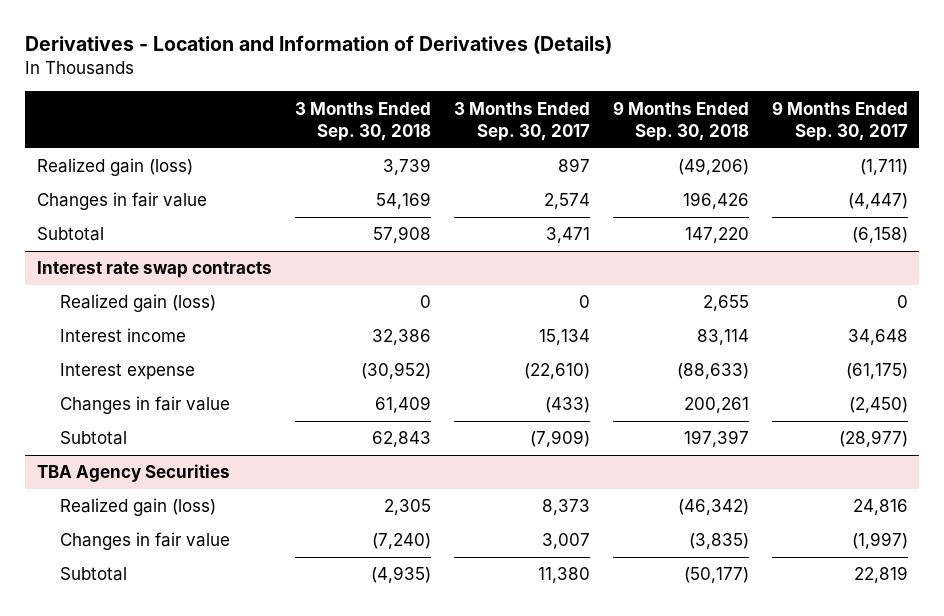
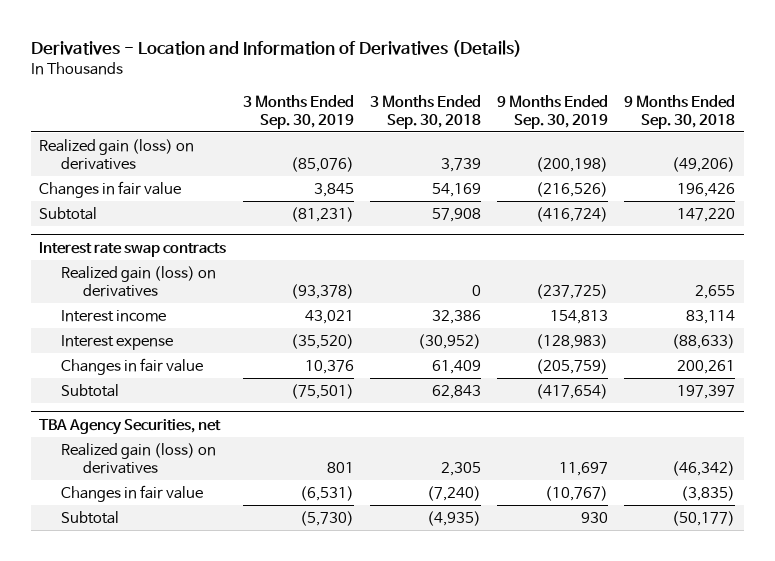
- | 3 Months Ended Sep. 30, 2018 | 3 Months Ended Sep. 30, 2017 | 9 Months Ended Sep. 30, 2018 | 9 Months Ended Sep. 30, 2017
+ | 3 Months Ended Sep. 30, 2019 | 3 Months Ended Sep. 30, 2018 | 9 Months Ended Sep. 30, 2019 | 9 Months Ended Sep. 30, 2018
- Realized gain (loss) | 3,739 | 897 | (49,206) | (1,711)
+ Realized gain (loss) on derivatives | (85,076) | 3,739 | (200,198) | (49,206)
@ Interest rate swap contracts
- Realized gain (loss) | 0 | 0 | 2,655 | 0
+ Realized gain (loss) on derivatives | (93,378) | 0 | (237,725) | 2,655
- TBA Agency Securities
- Realized gain (loss) | 2,305 | 8,373 | (46,342) | 24,816
+ TBA Agency Securities, net
+ Realized gain (loss) on derivatives | 801 | 2,305 | 11,697 | (46,342)

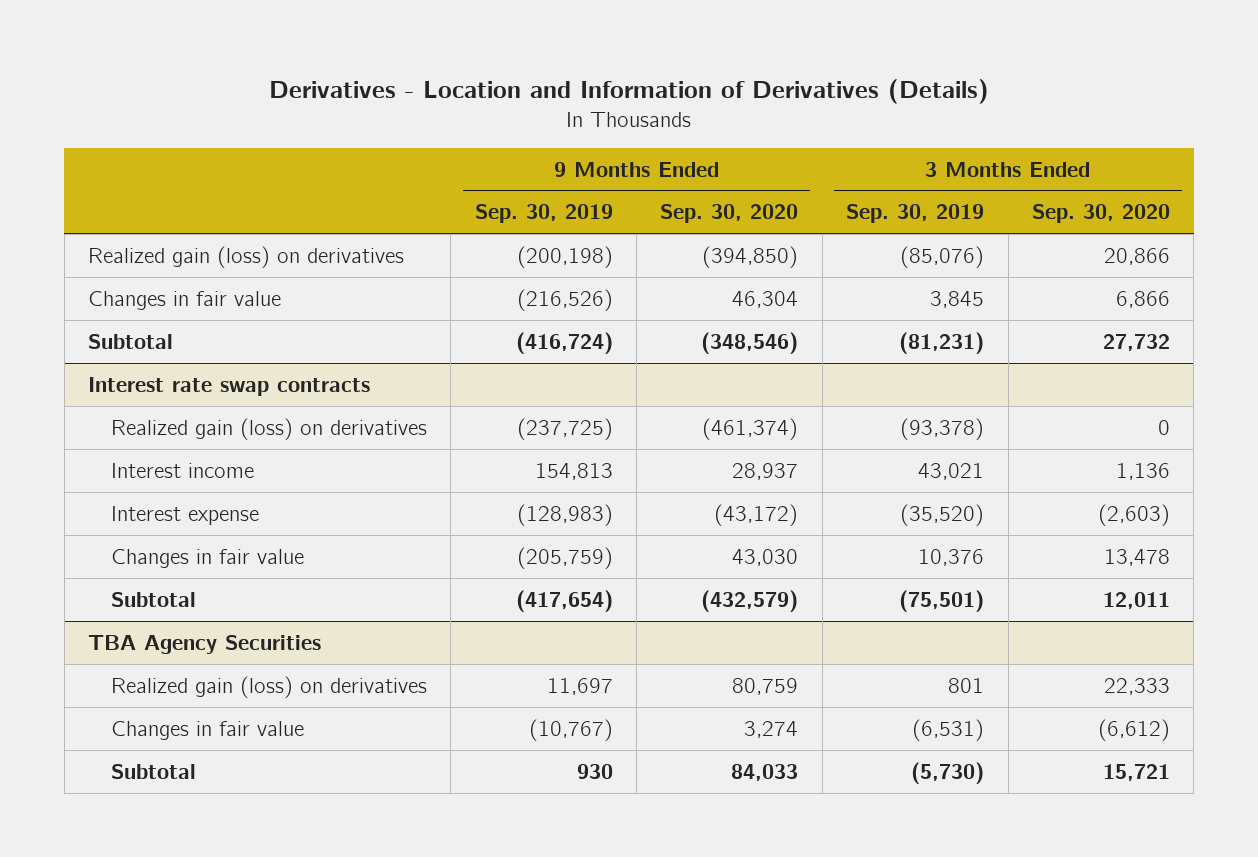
- | 3 Months Ended Sep. 30, 2019 | 3 Months Ended Sep. 30, 2018 | 9 Months Ended Sep. 30, 2019 | 9 Months Ended Sep. 30, 2018
+ | 9 Months Ended Sep. 30, 2019 | 9 Months Ended Sep. 30, 2020 | 3 Months Ended Sep. 30, 2019 | 3 Months Ended Sep. 30, 2020
- TBA Agency Securities, net
+ TBA Agency Securities

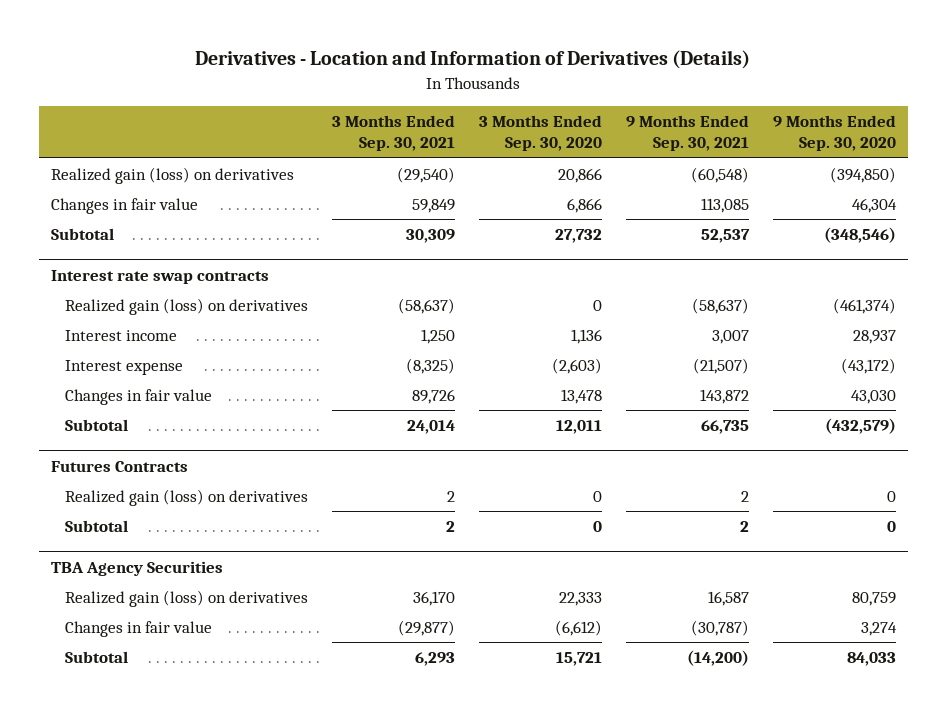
- | 9 Months Ended Sep. 30, 2019 | 9 Months Ended Sep. 30, 2020 | 3 Months Ended Sep. 30, 2019 | 3 Months Ended Sep. 30, 2020
+ | 3 Months Ended Sep. 30, 2021 | 3 Months Ended Sep. 30, 2020 | 9 Months Ended Sep. 30, 2021 | 9 Months Ended Sep. 30, 2020
+ Futures Contracts
+ Realized gain (loss) on derivatives | 2 | 0 | 2 | 0
+ Subtotal | 2 | 0 | 2 | 0

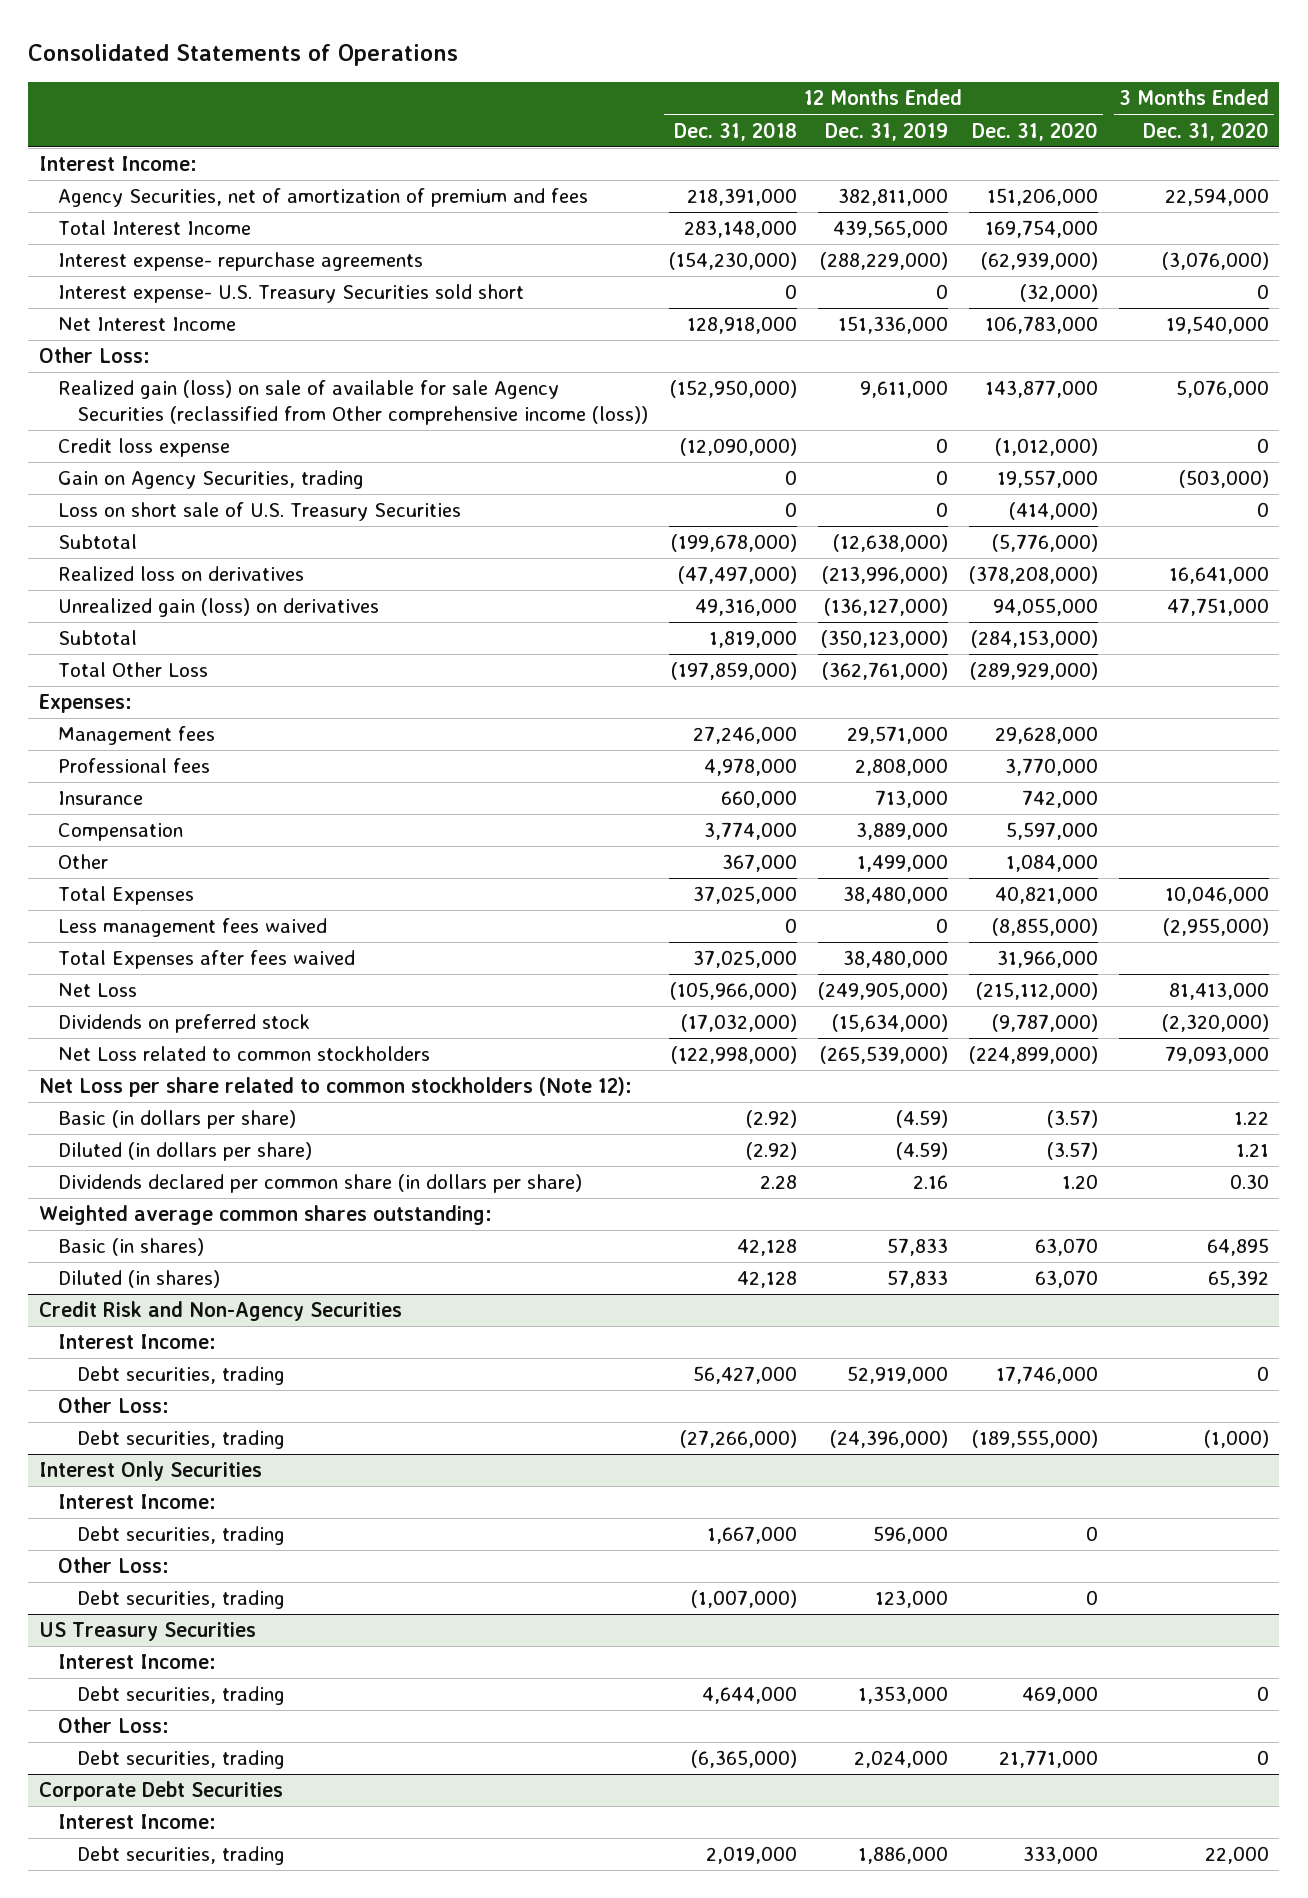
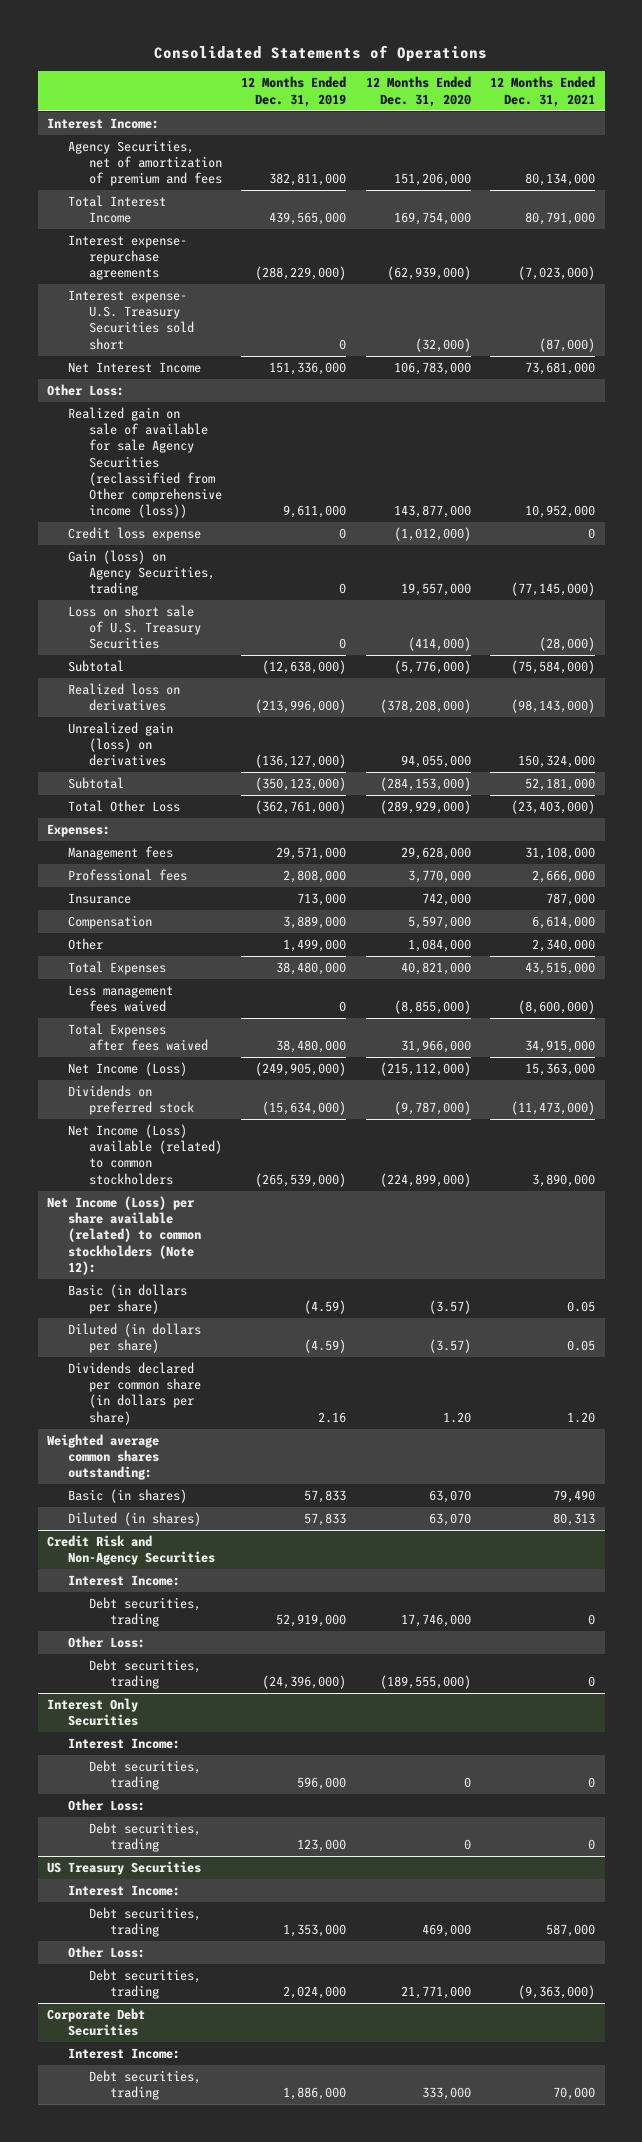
- | 12 Months Ended Dec. 31, 2018 | 12 Months Ended Dec. 31, 2019 | 12 Months Ended Dec. 31, 2020 | 3 Months Ended Dec. 31, 2020
+ | 12 Months Ended Dec. 31, 2019 | 12 Months Ended Dec. 31, 2020 | 12 Months Ended Dec. 31, 2021
- Realized gain (loss) on sale of available for sale Agency Securities (reclassified from Other comprehensive income (loss)) | (152,950,000) | 9,611,000 | 143,877,000 | 5,076,000
+ Realized gain on sale of available for sale Agency Securities (reclassified from Other comprehensive income (loss)) | 9,611,000 | 143,877,000 | 10,952,000
- Gain on Agency Securities, trading | 0 | 0 | 19,557,000 | (503,000)
+ Gain (loss) on Agency Securities, trading | 0 | 19,557,000 | (77,145,000)
- Net Loss | (105,966,000) | (249,905,000) | (215,112,000) | 81,413,000
+ Net Income (Loss) | (249,905,000) | (215,112,000) | 15,363,000
- Net Loss related to common stockholders | (122,998,000) | (265,539,000) | (224,899,000) | 79,093,000
- Net Loss per share related to common stockholders (Note 12):
+ Net Income (Loss) available (related) to common stockholders | (265,539,000) | (224,899,000) | 3,890,000
+ Net Income (Loss) per share available (related) to common stockholders (Note 12):

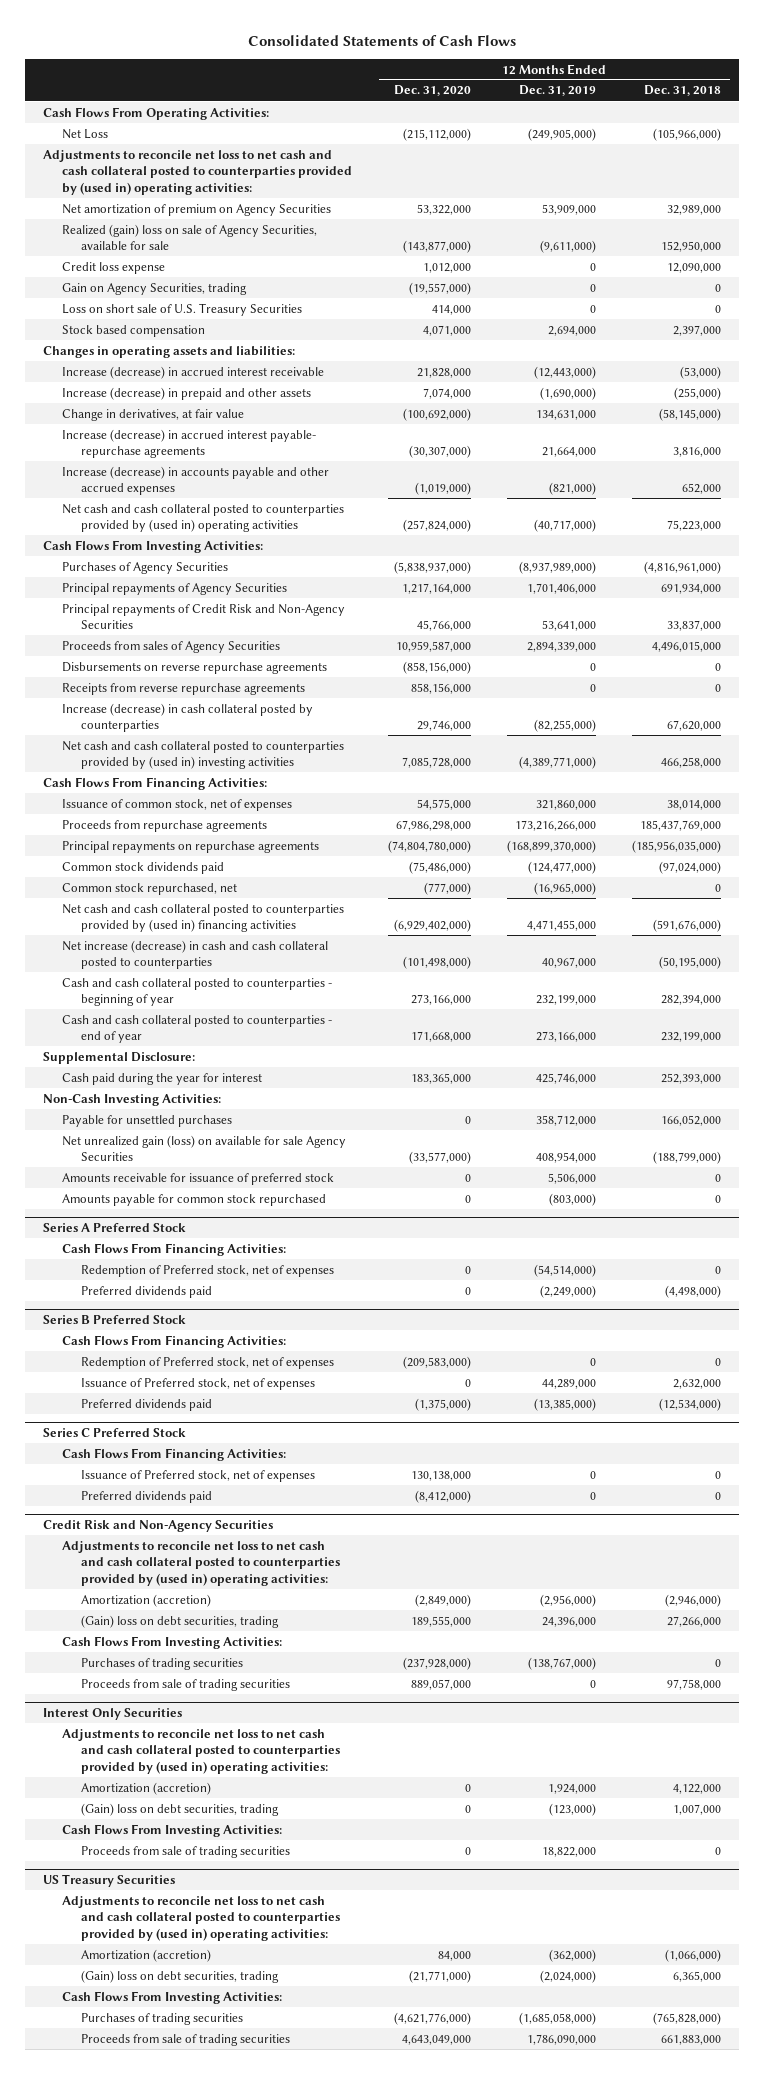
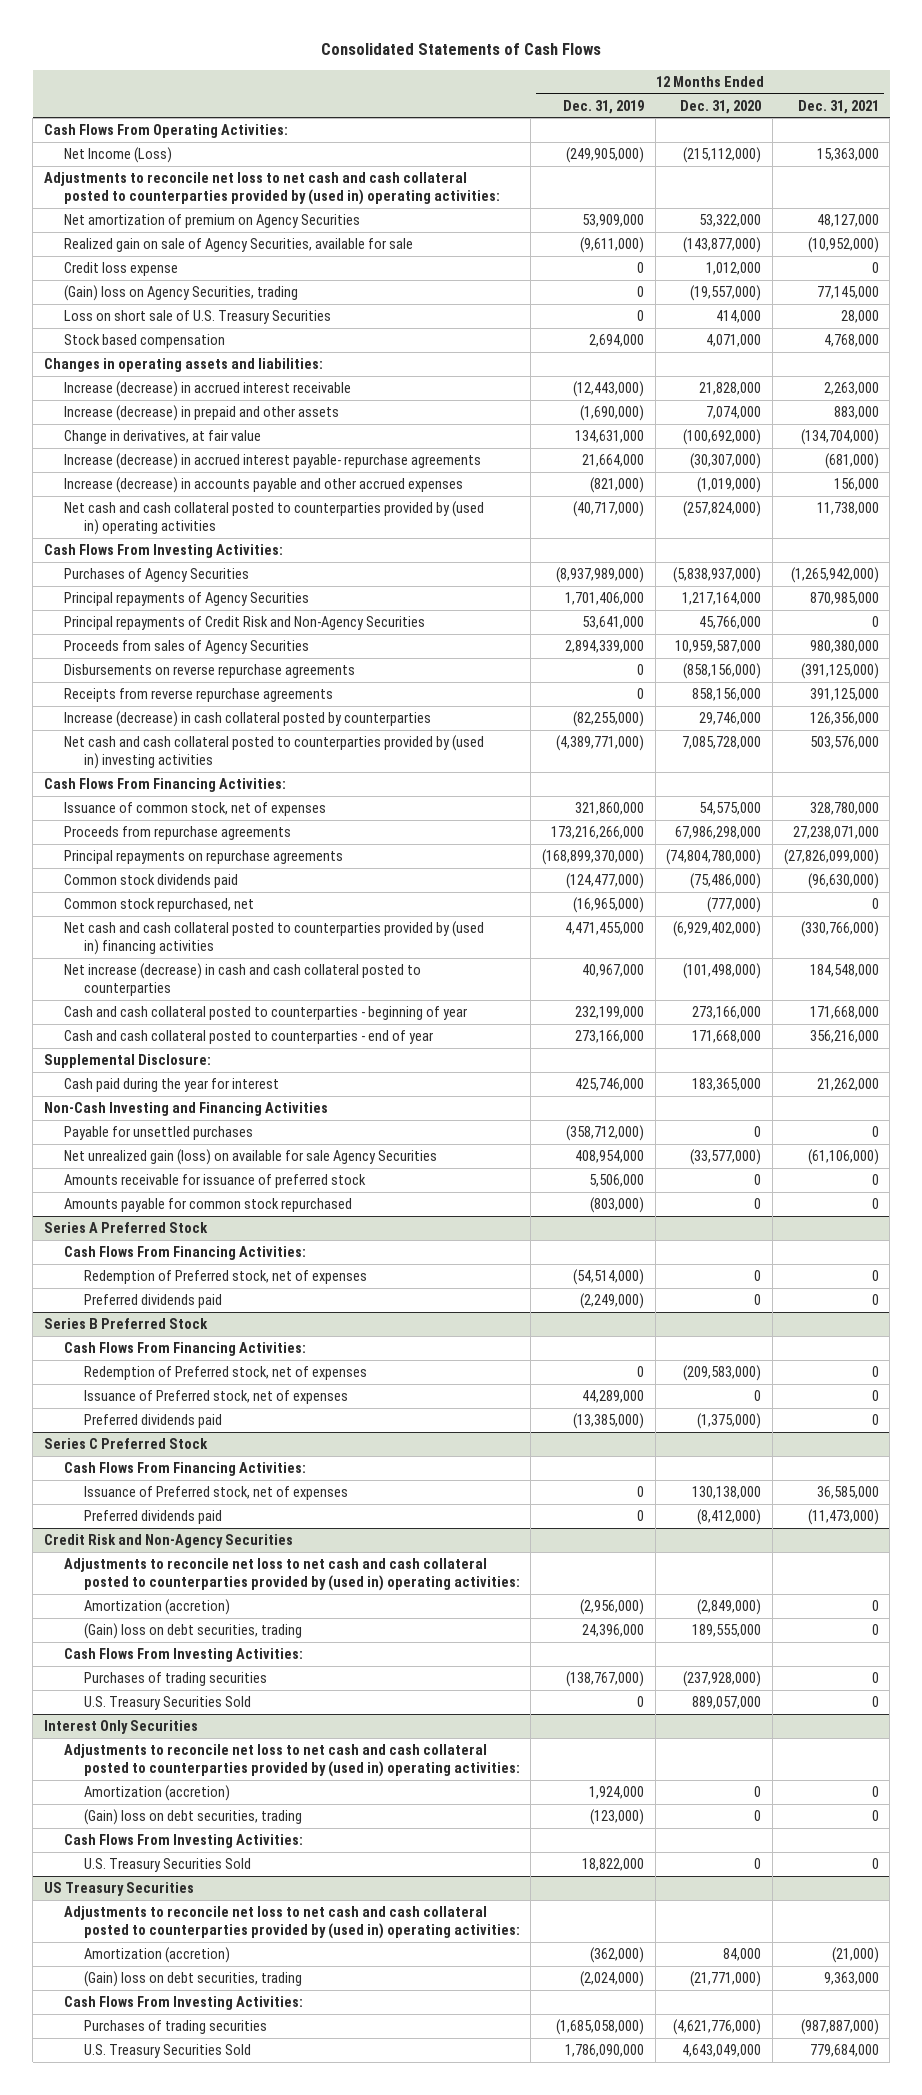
- | 12 Months Ended Dec. 31, 2020 | 12 Months Ended Dec. 31, 2019 | 12 Months Ended Dec. 31, 2018
+ | 12 Months Ended Dec. 31, 2019 | 12 Months Ended Dec. 31, 2020 | 12 Months Ended Dec. 31, 2021
- Net Loss | (215,112,000) | (249,905,000) | (105,966,000)
+ Net Income (Loss) | (249,905,000) | (215,112,000) | 15,363,000
- Realized (gain) loss on sale of Agency Securities, available for sale | (143,877,000) | (9,611,000) | 152,950,000
+ Realized gain on sale of Agency Securities, available for sale | (9,611,000) | (143,877,000) | (10,952,000)
- Gain on Agency Securities, trading | (19,557,000) | 0 | 0
+ (Gain) loss on Agency Securities, trading | 0 | (19,557,000) | 77,145,000
- Non-Cash Investing Activities:
- Payable for unsettled purchases | 0 | 358,712,000 | 166,052,000
+ Non-Cash Investing and Financing Activities
+ Payable for unsettled purchases | (358,712,000) | 0 | 0
@ Credit Risk and Non-Agency Securities
- Proceeds from sale of trading securities | 889,057,000 | 0 | 97,758,000
+ U.S. Treasury Securities Sold | 0 | 889,057,000 | 0
@ Interest Only Securities
- Proceeds from sale of trading securities | 0 | 18,822,000 | 0
+ U.S. Treasury Securities Sold | 18,822,000 | 0 | 0
@ US Treasury Securities
- Proceeds from sale of trading securities | 4,643,049,000 | 1,786,090,000 | 661,883,000
+ U.S. Treasury Securities Sold | 1,786,090,000 | 4,643,049,000 | 779,684,000

